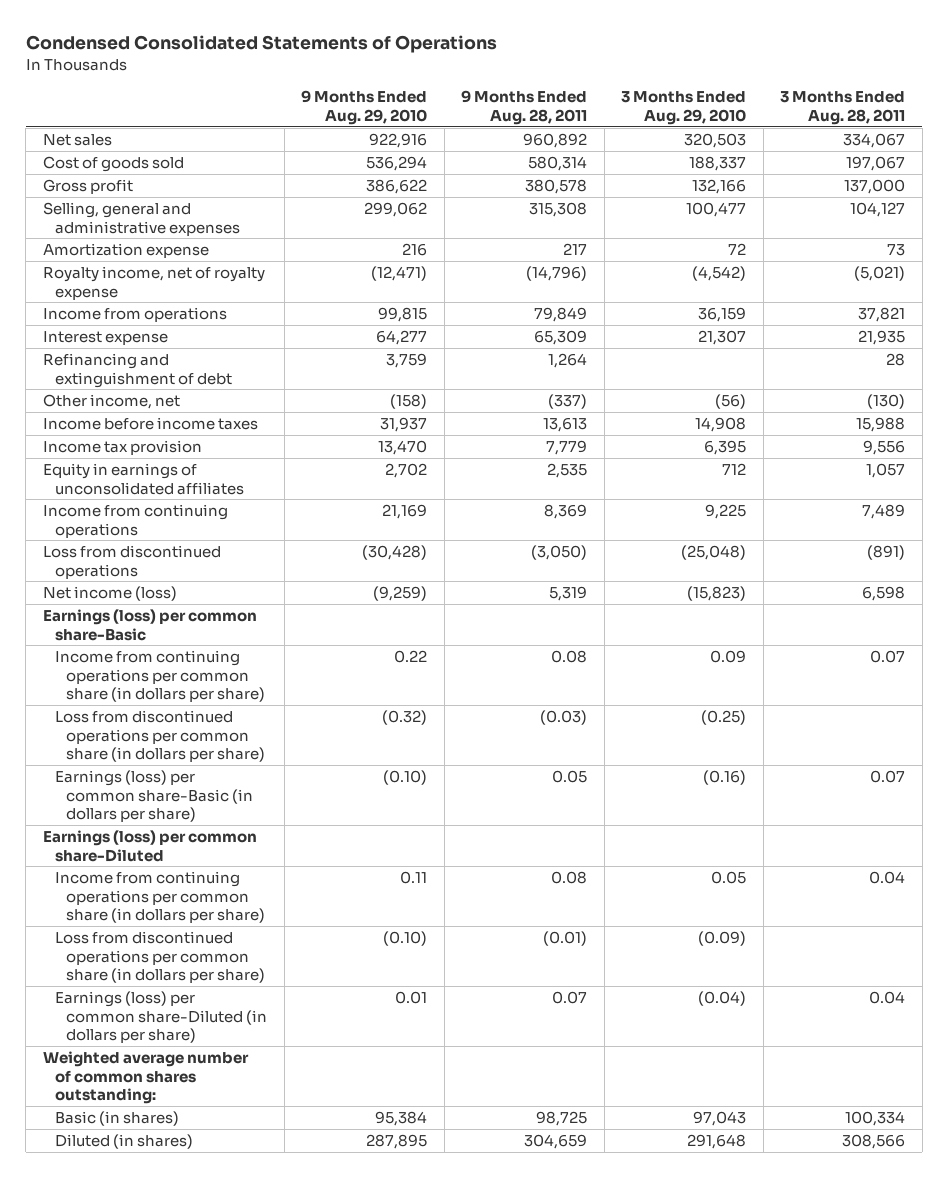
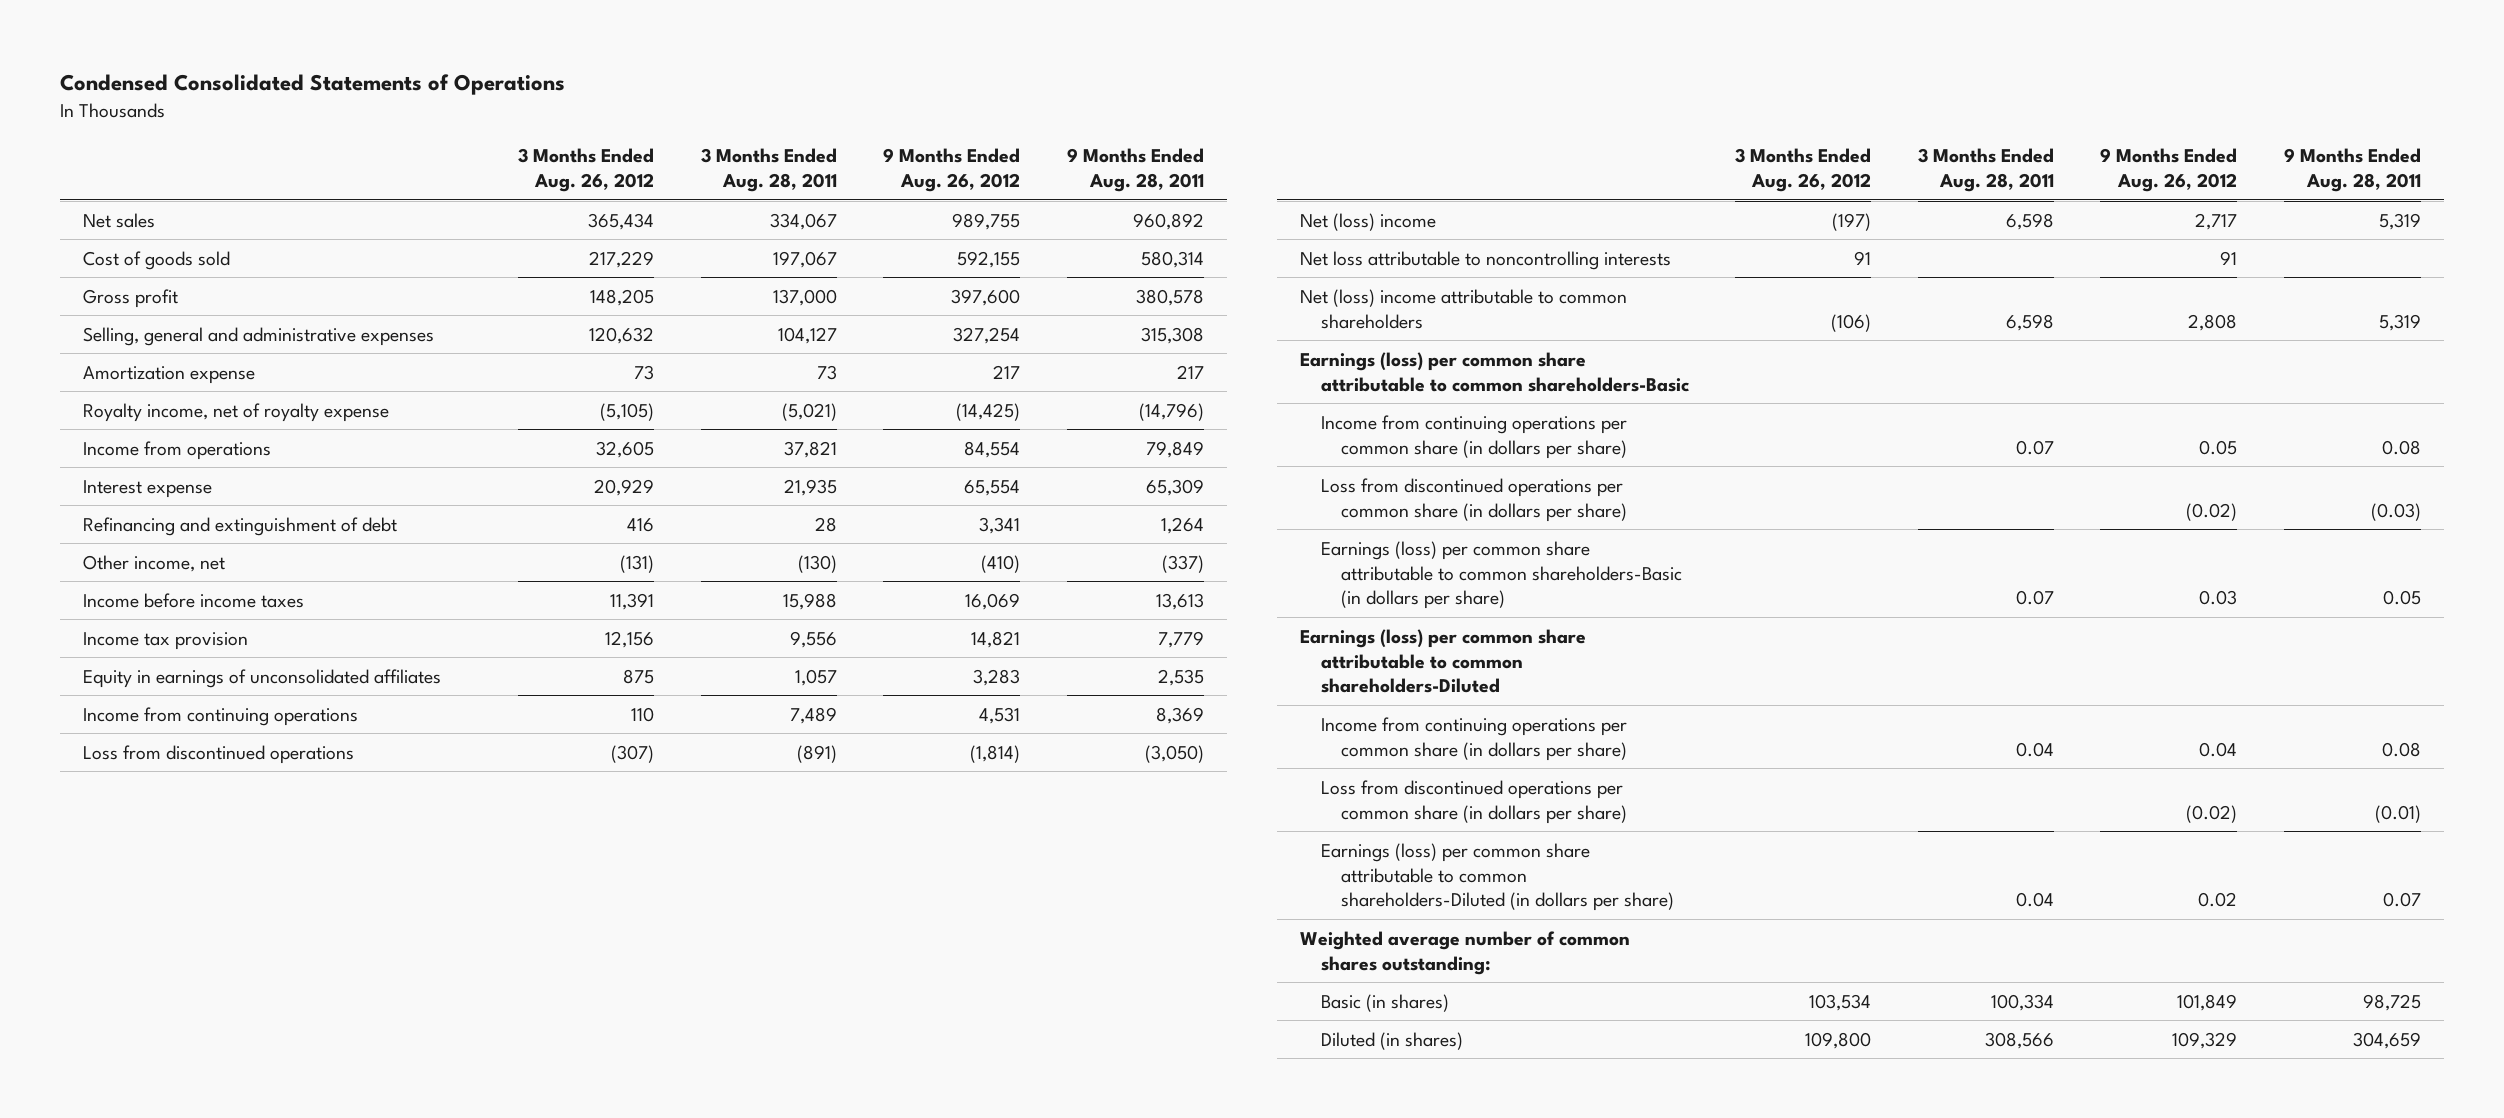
- | 9 Months Ended Aug. 29, 2010 | 9 Months Ended Aug. 28, 2011 | 3 Months Ended Aug. 29, 2010 | 3 Months Ended Aug. 28, 2011
+ | 3 Months Ended Aug. 26, 2012 | 3 Months Ended Aug. 28, 2011 | 9 Months Ended Aug. 26, 2012 | 9 Months Ended Aug. 28, 2011
- Net income (loss) | (9,259) | 5,319 | (15,823) | 6,598
- Earnings (loss) per common share-Basic
+ Net (loss) income | (197) | 6,598 | 2,717 | 5,319
+ Net loss attributable to noncontrolling interests | 91 | | 91 |
+ Net (loss) income attributable to common shareholders | (106) | 6,598 | 2,808 | 5,319
+ Earnings (loss) per common share attributable to common shareholders-Basic
- Earnings (loss) per common share-Basic (in dollars per share) | (0.10) | 0.05 | (0.16) | 0.07
- Earnings (loss) per common share-Diluted
+ Earnings (loss) per common share attributable to common shareholders-Basic (in dollars per share) | | 0.07 | 0.03 | 0.05
+ Earnings (loss) per common share attributable to common shareholders-Diluted
- Earnings (loss) per common share-Diluted (in dollars per share) | 0.01 | 0.07 | (0.04) | 0.04
+ Earnings (loss) per common share attributable to common shareholders-Diluted (in dollars per share) | | 0.04 | 0.02 | 0.07

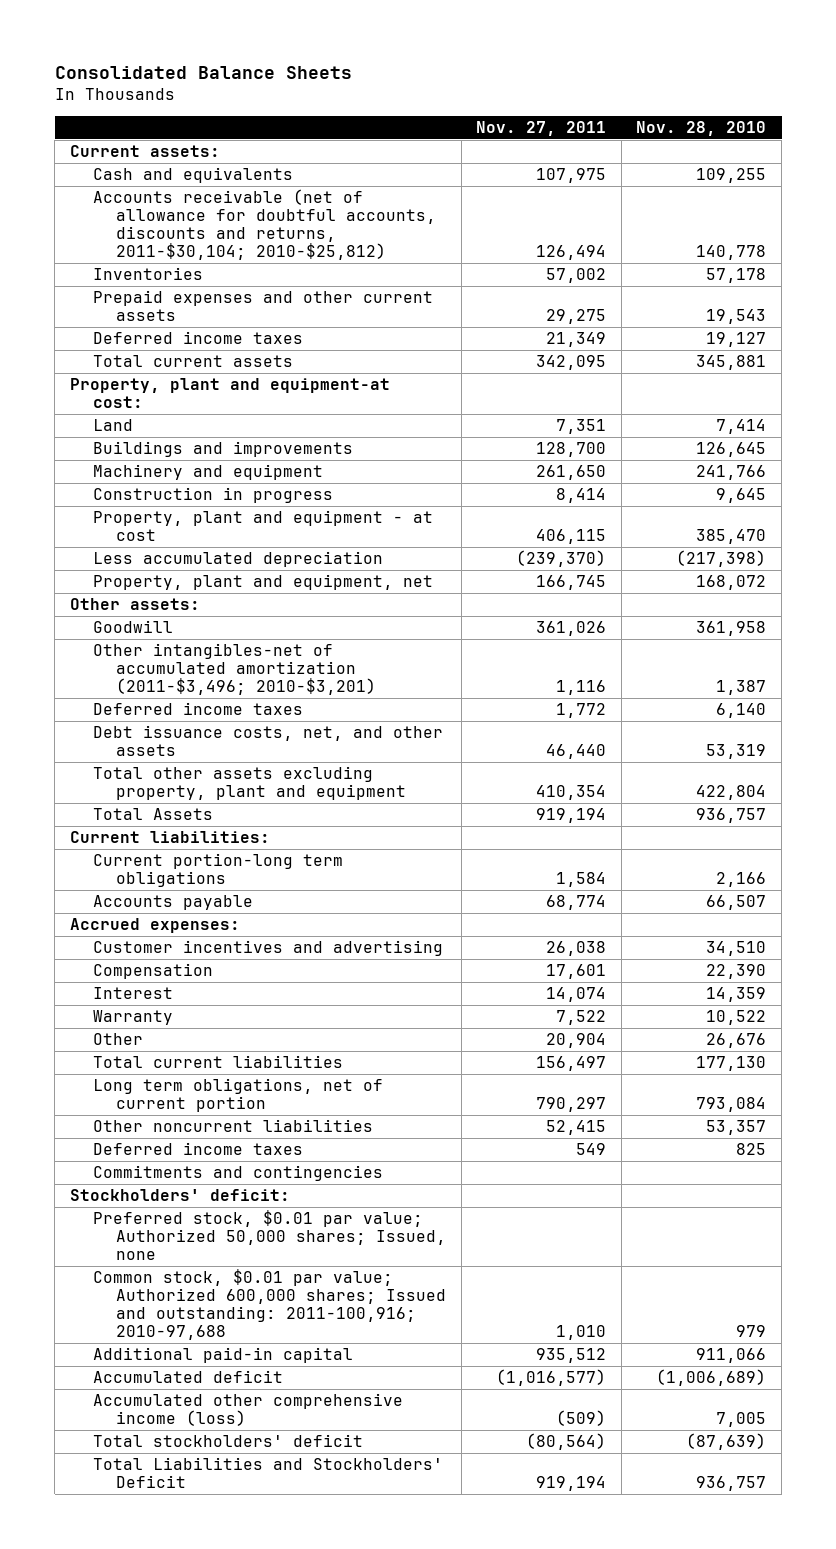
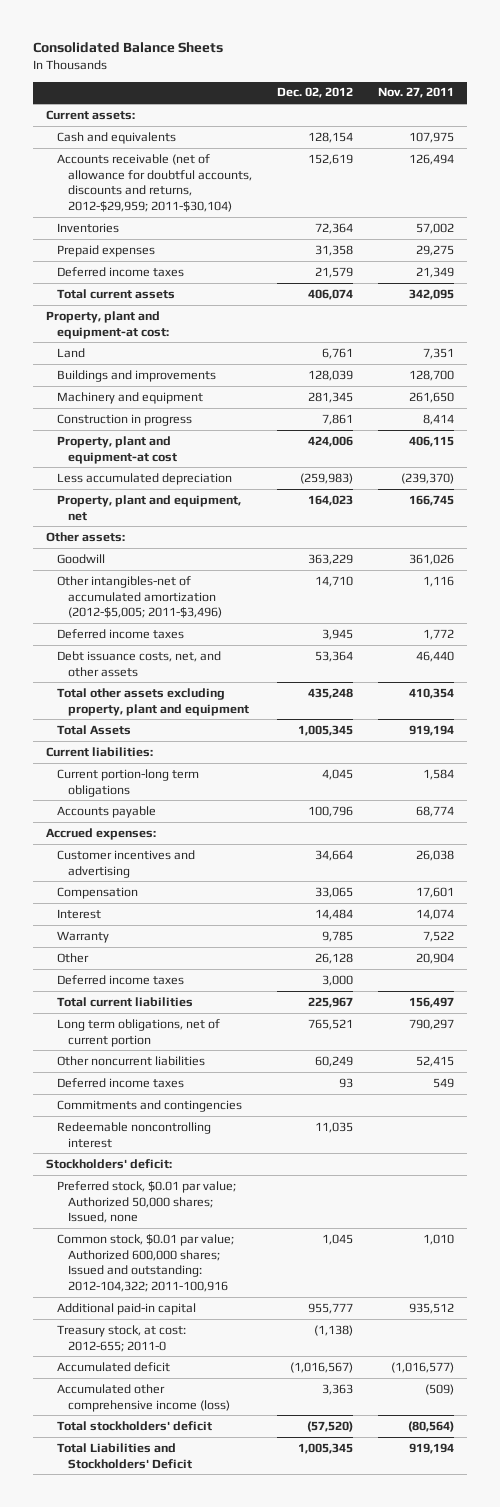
- | Nov. 27, 2011 | Nov. 28, 2010
+ | Dec. 02, 2012 | Nov. 27, 2011
- Accounts receivable (net of allowance for doubtful accounts, discounts and returns, 2011-$30,104; 2010-$25,812) | 126,494 | 140,778
+ Accounts receivable (net of allowance for doubtful accounts, discounts and returns, 2012-$29,959; 2011-$30,104) | 152,619 | 126,494
- Prepaid expenses and other current assets | 29,275 | 19,543
+ Prepaid expenses | 31,358 | 29,275
- Property, plant and equipment - at cost | 406,115 | 385,470
+ Property, plant and equipment-at cost | 424,006 | 406,115
- Other intangibles-net of accumulated amortization (2011-$3,496; 2010-$3,201) | 1,116 | 1,387
+ Other intangibles-net of accumulated amortization (2012-$5,005; 2011-$3,496) | 14,710 | 1,116
+ Deferred income taxes | 3,000 |
+ Redeemable noncontrolling interest | 11,035 |
- Common stock, $0.01 par value; Authorized 600,000 shares; Issued and outstanding: 2011-100,916; 2010-97,688 | 1,010 | 979
+ Common stock, $0.01 par value; Authorized 600,000 shares; Issued and outstanding: 2012-104,322; 2011-100,916 | 1,045 | 1,010
+ Treasury stock, at cost: 2012-655; 2011-0 | (1,138) |

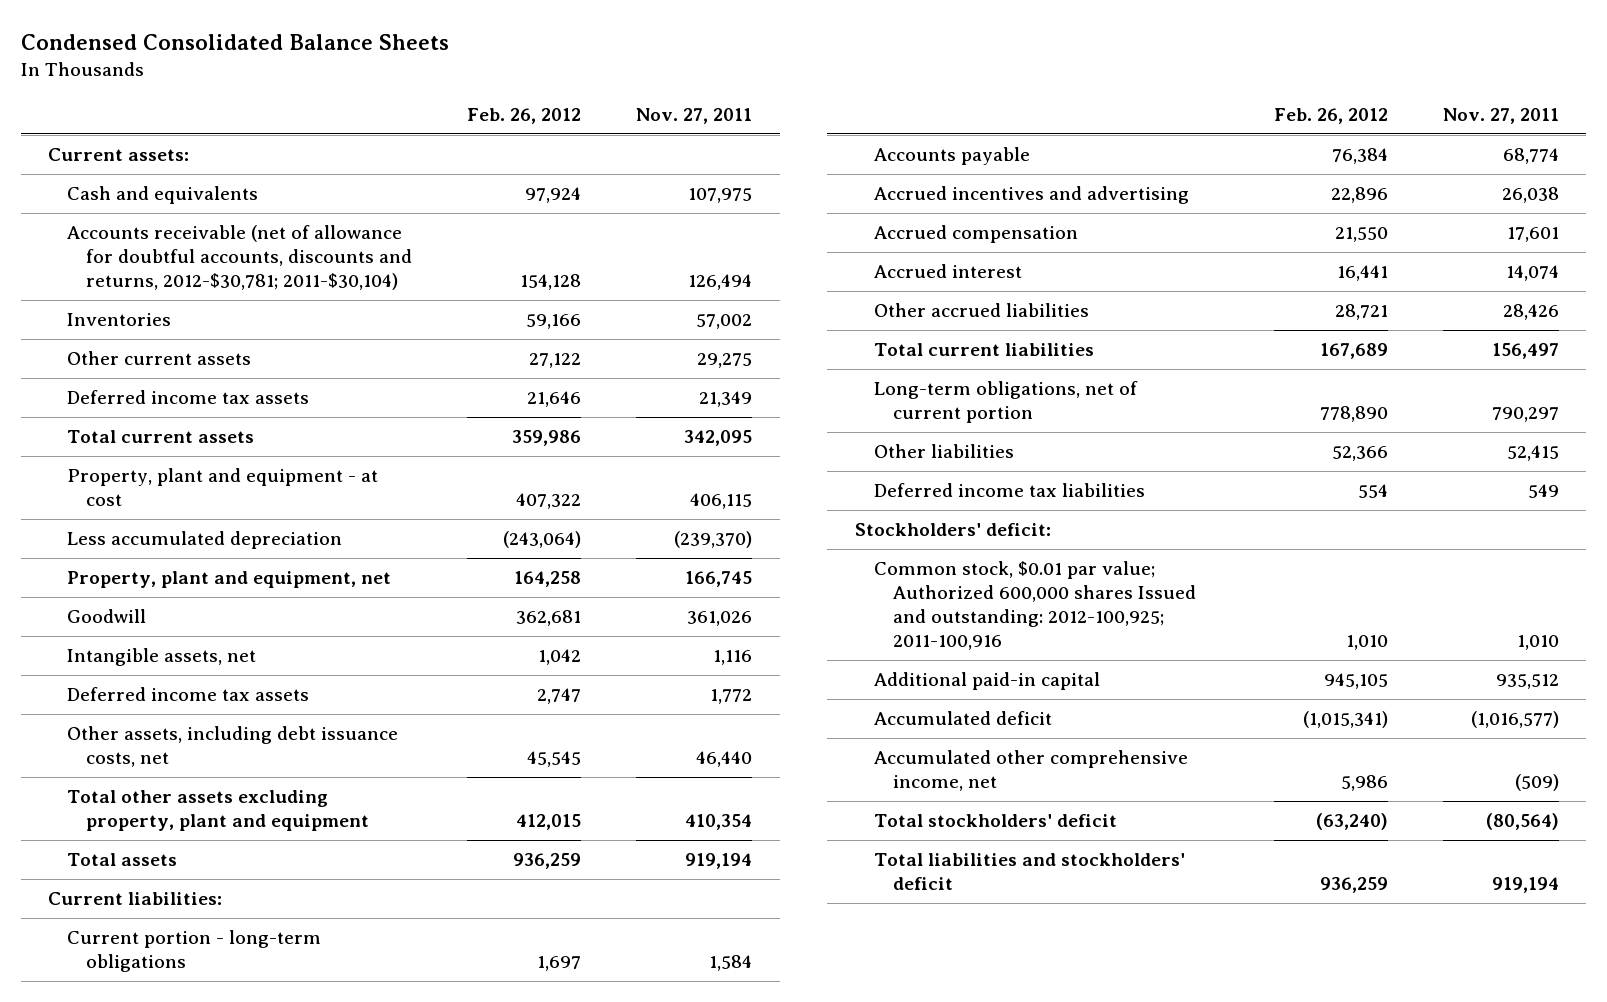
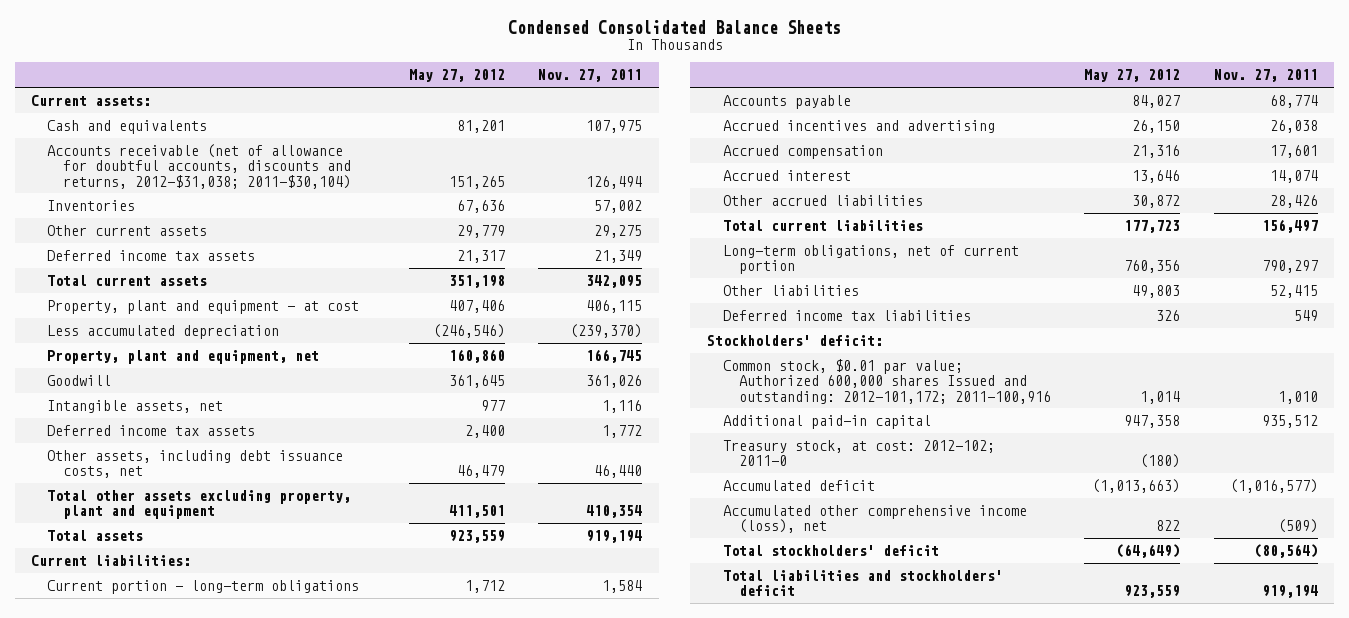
- | Feb. 26, 2012 | Nov. 27, 2011
+ | May 27, 2012 | Nov. 27, 2011
- Accounts receivable (net of allowance for doubtful accounts, discounts and returns, 2012-$30,781; 2011-$30,104) | 154,128 | 126,494
+ Accounts receivable (net of allowance for doubtful accounts, discounts and returns, 2012-$31,038; 2011-$30,104) | 151,265 | 126,494
- Common stock, $0.01 par value; Authorized 600,000 shares Issued and outstanding: 2012-100,925; 2011-100,916 | 1,010 | 1,010
+ Common stock, $0.01 par value; Authorized 600,000 shares Issued and outstanding: 2012-101,172; 2011-100,916 | 1,014 | 1,010
+ Treasury stock, at cost: 2012-102; 2011-0 | (180) |
- Accumulated other comprehensive income, net | 5,986 | (509)
+ Accumulated other comprehensive income (loss), net | 822 | (509)

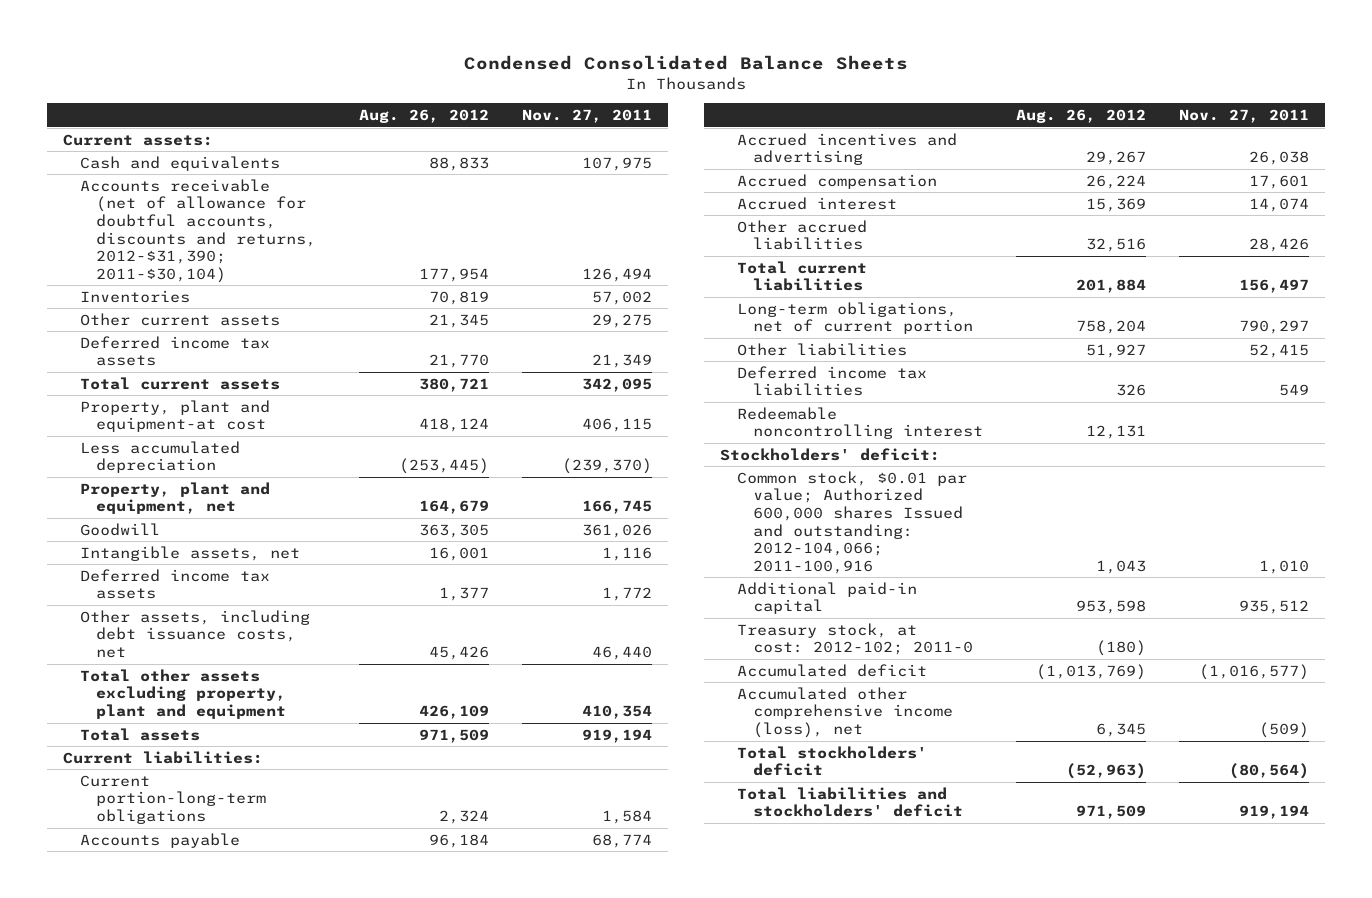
- | May 27, 2012 | Nov. 27, 2011
+ | Aug. 26, 2012 | Nov. 27, 2011
- Accounts receivable (net of allowance for doubtful accounts, discounts and returns, 2012-$31,038; 2011-$30,104) | 151,265 | 126,494
+ Accounts receivable (net of allowance for doubtful accounts, discounts and returns, 2012-$31,390; 2011-$30,104) | 177,954 | 126,494
- Property, plant and equipment - at cost | 407,406 | 406,115
+ Property, plant and equipment-at cost | 418,124 | 406,115
- Current portion - long-term obligations | 1,712 | 1,584
+ Current portion-long-term obligations | 2,324 | 1,584
+ Redeemable noncontrolling interest | 12,131 |
- Common stock, $0.01 par value; Authorized 600,000 shares Issued and outstanding: 2012-101,172; 2011-100,916 | 1,014 | 1,010
+ Common stock, $0.01 par value; Authorized 600,000 shares Issued and outstanding: 2012-104,066; 2011-100,916 | 1,043 | 1,010

